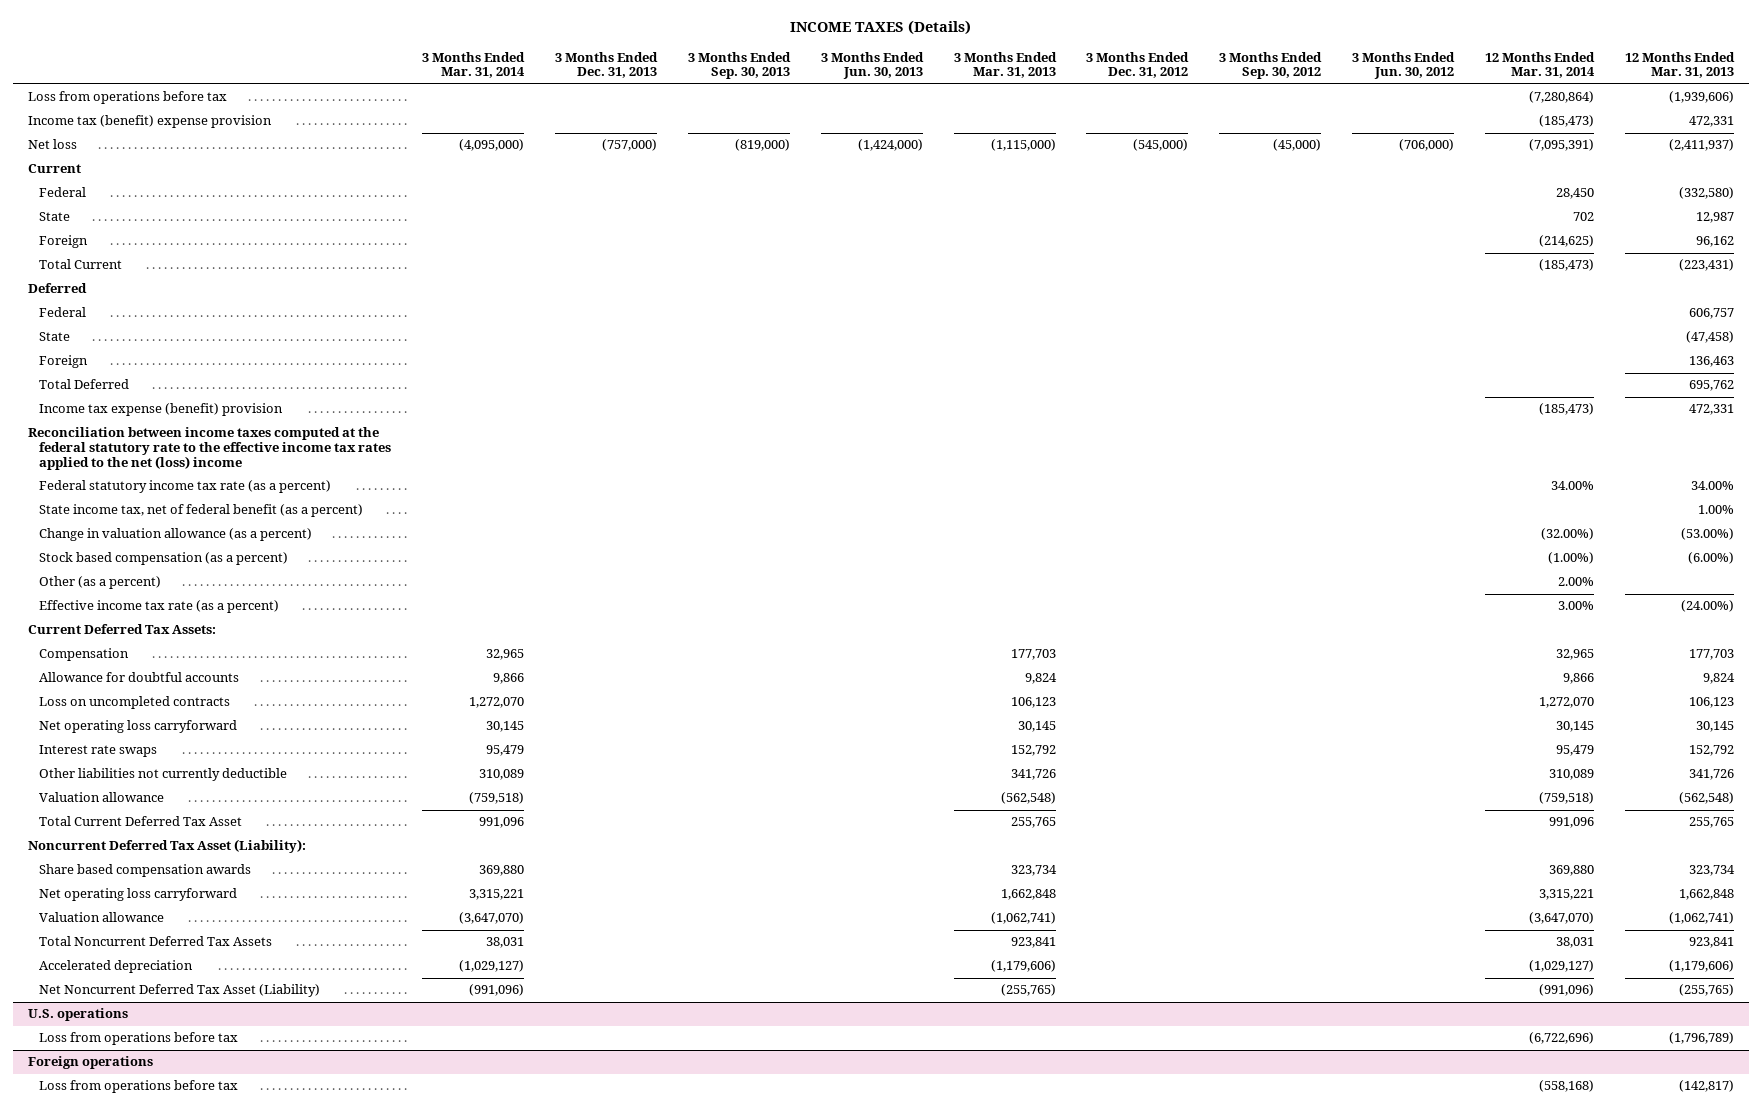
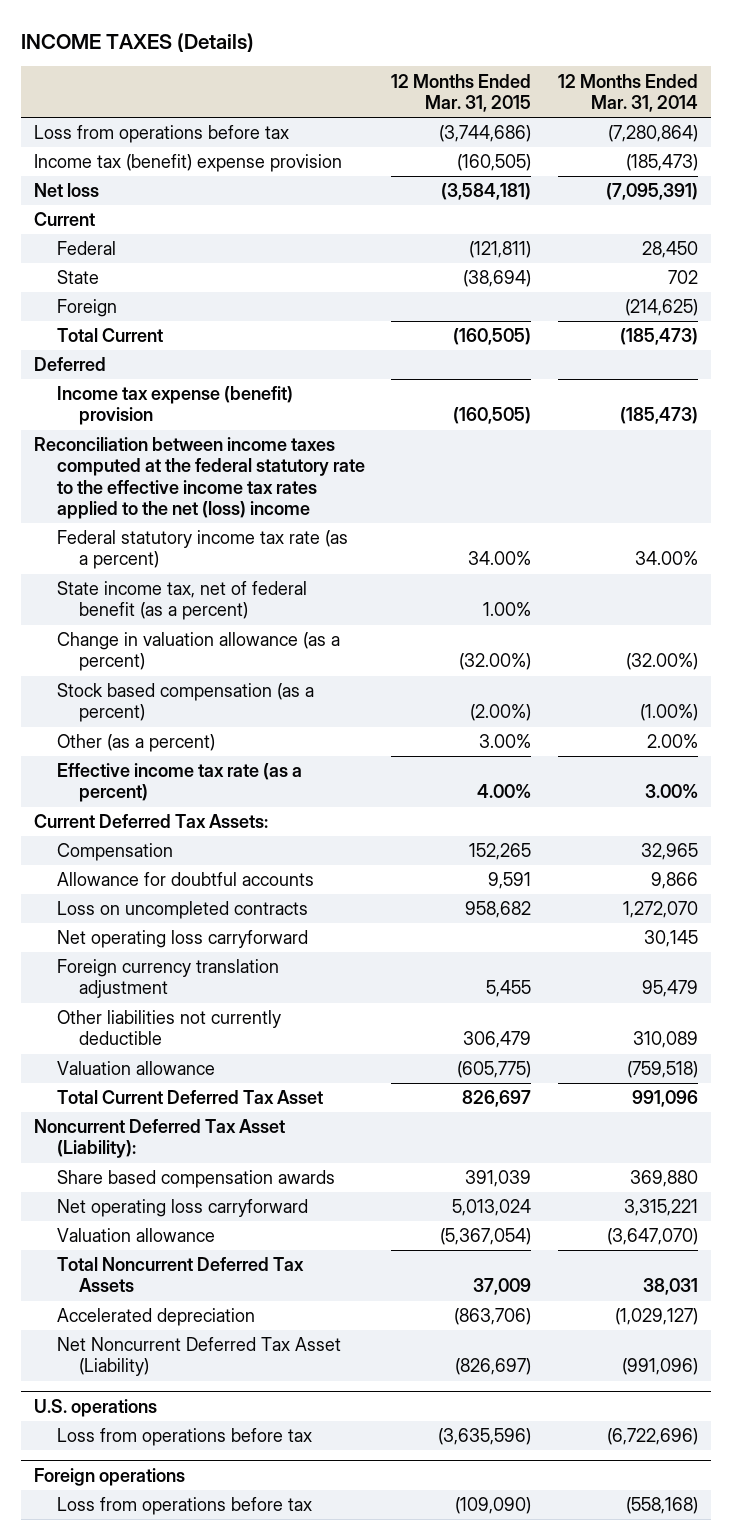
- | 3 Months Ended Mar. 31, 2014 | 3 Months Ended Dec. 31, 2013 | 3 Months Ended Sep. 30, 2013 | 3 Months Ended Jun. 30, 2013 | 3 Months Ended Mar. 31, 2013 | 3 Months Ended Dec. 31, 2012 | 3 Months Ended Sep. 30, 2012 | 3 Months Ended Jun. 30, 2012 | 12 Months Ended Mar. 31, 2014 | 12 Months Ended Mar. 31, 2013
+ | 12 Months Ended Mar. 31, 2015 | 12 Months Ended Mar. 31, 2014
- Federal | | | | | | | | | | 606,757
- State | | | | | | | | | | (47,458)
- Foreign | | | | | | | | | | 136,463
- Total Deferred | | | | | | | | | | 695,762
- Interest rate swaps | 95,479 | | | | 152,792 | | | | 95,479 | 152,792
+ Foreign currency translation adjustment | 5,455 | 95,479

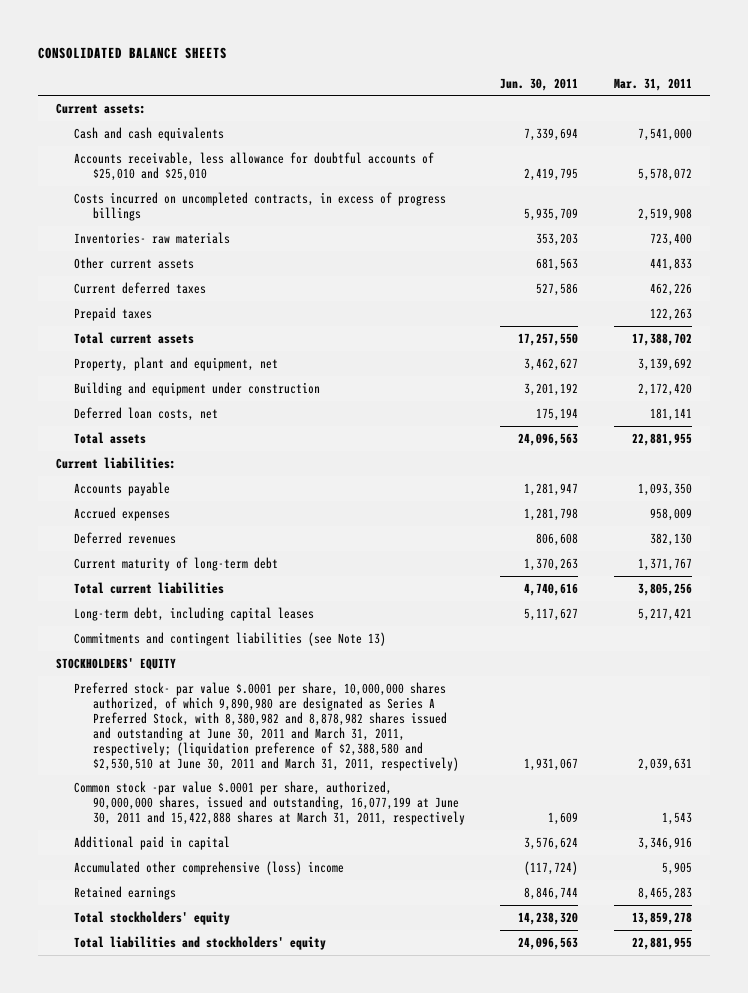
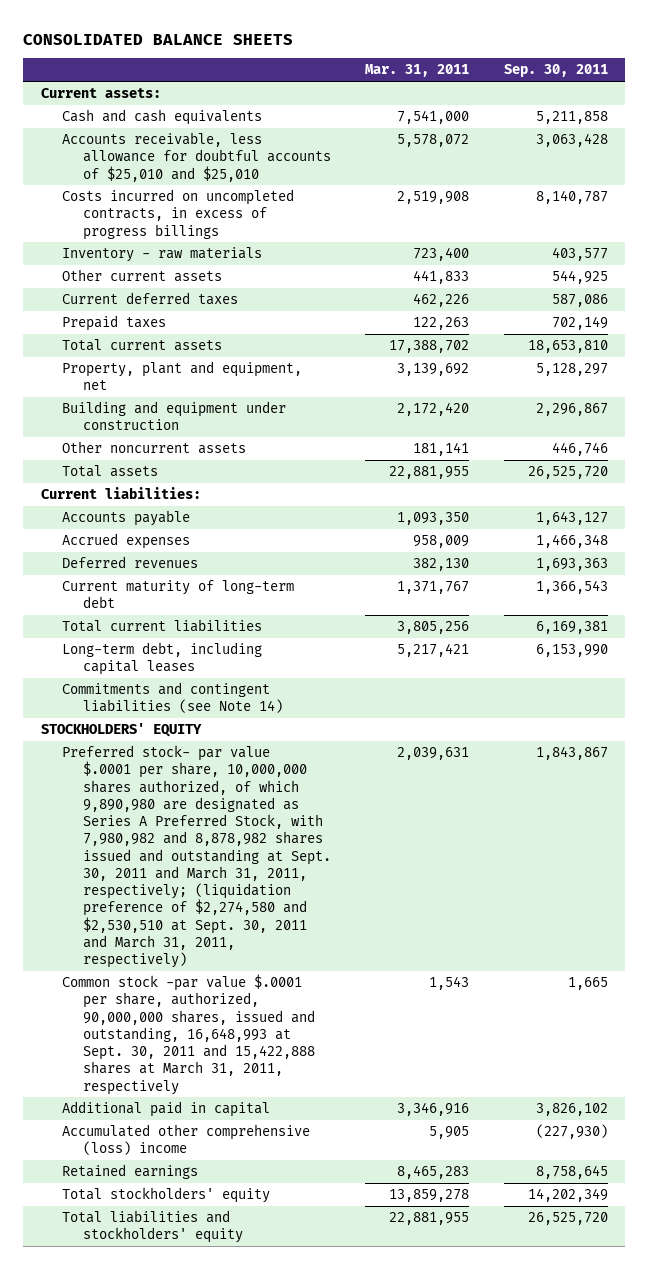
- | Jun. 30, 2011 | Mar. 31, 2011
+ | Mar. 31, 2011 | Sep. 30, 2011
- Inventories- raw materials | 353,203 | 723,400
+ Inventory - raw materials | 723,400 | 403,577
- Deferred loan costs, net | 175,194 | 181,141
+ Other noncurrent assets | 181,141 | 446,746
- Commitments and contingent liabilities (see Note 13)
+ Commitments and contingent liabilities (see Note 14)
- Preferred stock- par value $.0001 per share, 10,000,000 shares authorized, of which 9,890,980 are designated as Series A Preferred Stock, with 8,380,982 and 8,878,982 shares issued and outstanding at June 30, 2011 and March 31, 2011, respectively; (liquidation preference of $2,388,580 and $2,530,510 at June 30, 2011 and March 31, 2011, respectively) | 1,931,067 | 2,039,631
- Common stock -par value $.0001 per share, authorized, 90,000,000 shares, issued and outstanding, 16,077,199 at June 30, 2011 and 15,422,888 shares at March 31, 2011, respectively | 1,609 | 1,543
+ Preferred stock- par value $.0001 per share, 10,000,000 shares authorized, of which 9,890,980 are designated as Series A Preferred Stock, with 7,980,982 and 8,878,982 shares issued and outstanding at Sept. 30, 2011 and March 31, 2011, respectively; (liquidation preference of $2,274,580 and $2,530,510 at Sept. 30, 2011 and March 31, 2011, respectively) | 2,039,631 | 1,843,867
+ Common stock -par value $.0001 per share, authorized, 90,000,000 shares, issued and outstanding, 16,648,993 at Sept. 30, 2011 and 15,422,888 shares at March 31, 2011, respectively | 1,543 | 1,665

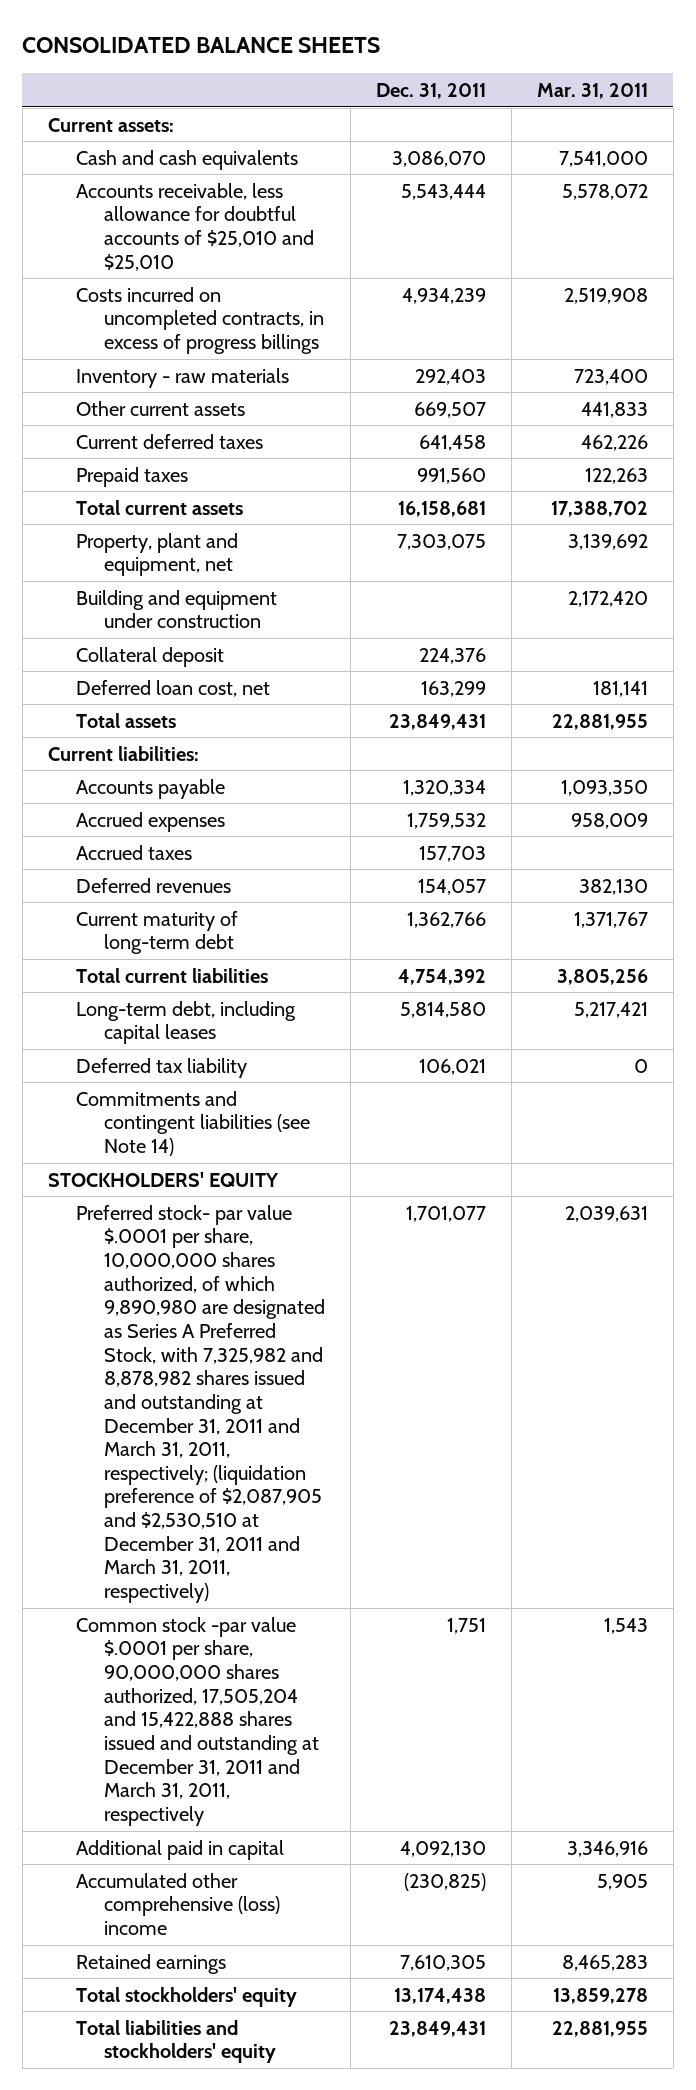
- | Mar. 31, 2011 | Sep. 30, 2011
+ | Dec. 31, 2011 | Mar. 31, 2011
- Other noncurrent assets | 181,141 | 446,746
+ Collateral deposit | 224,376 |
+ Deferred loan cost, net | 163,299 | 181,141
+ Accrued taxes | 157,703 |
+ Deferred tax liability | 106,021 | 0
- Preferred stock- par value $.0001 per share, 10,000,000 shares authorized, of which 9,890,980 are designated as Series A Preferred Stock, with 7,980,982 and 8,878,982 shares issued and outstanding at Sept. 30, 2011 and March 31, 2011, respectively; (liquidation preference of $2,274,580 and $2,530,510 at Sept. 30, 2011 and March 31, 2011, respectively) | 2,039,631 | 1,843,867
- Common stock -par value $.0001 per share, authorized, 90,000,000 shares, issued and outstanding, 16,648,993 at Sept. 30, 2011 and 15,422,888 shares at March 31, 2011, respectively | 1,543 | 1,665
+ Preferred stock- par value $.0001 per share, 10,000,000 shares authorized, of which 9,890,980 are designated as Series A Preferred Stock, with 7,325,982 and 8,878,982 shares issued and outstanding at December 31, 2011 and March 31, 2011, respectively; (liquidation preference of $2,087,905 and $2,530,510 at December 31, 2011 and March 31, 2011, respectively) | 1,701,077 | 2,039,631
+ Common stock -par value $.0001 per share, 90,000,000 shares authorized, 17,505,204 and 15,422,888 shares issued and outstanding at December 31, 2011 and March 31, 2011, respectively | 1,751 | 1,543

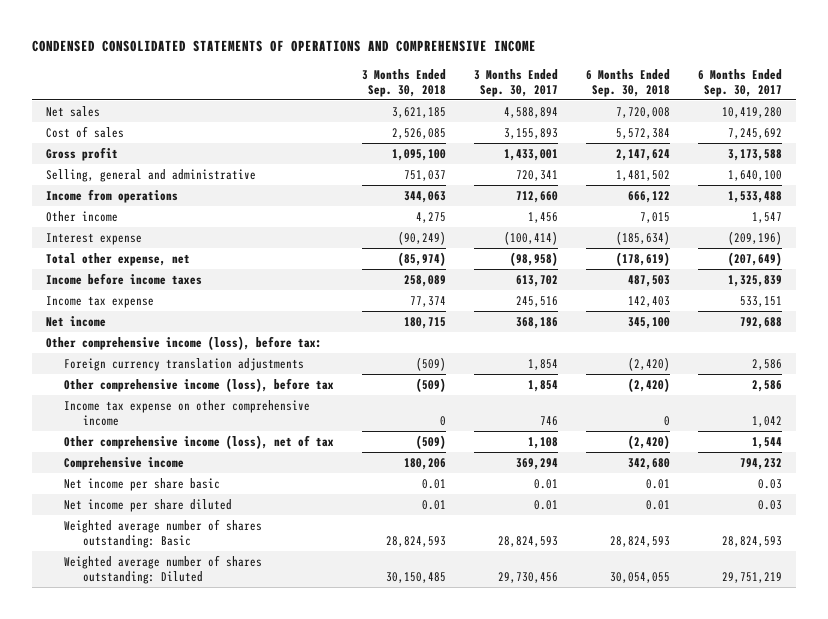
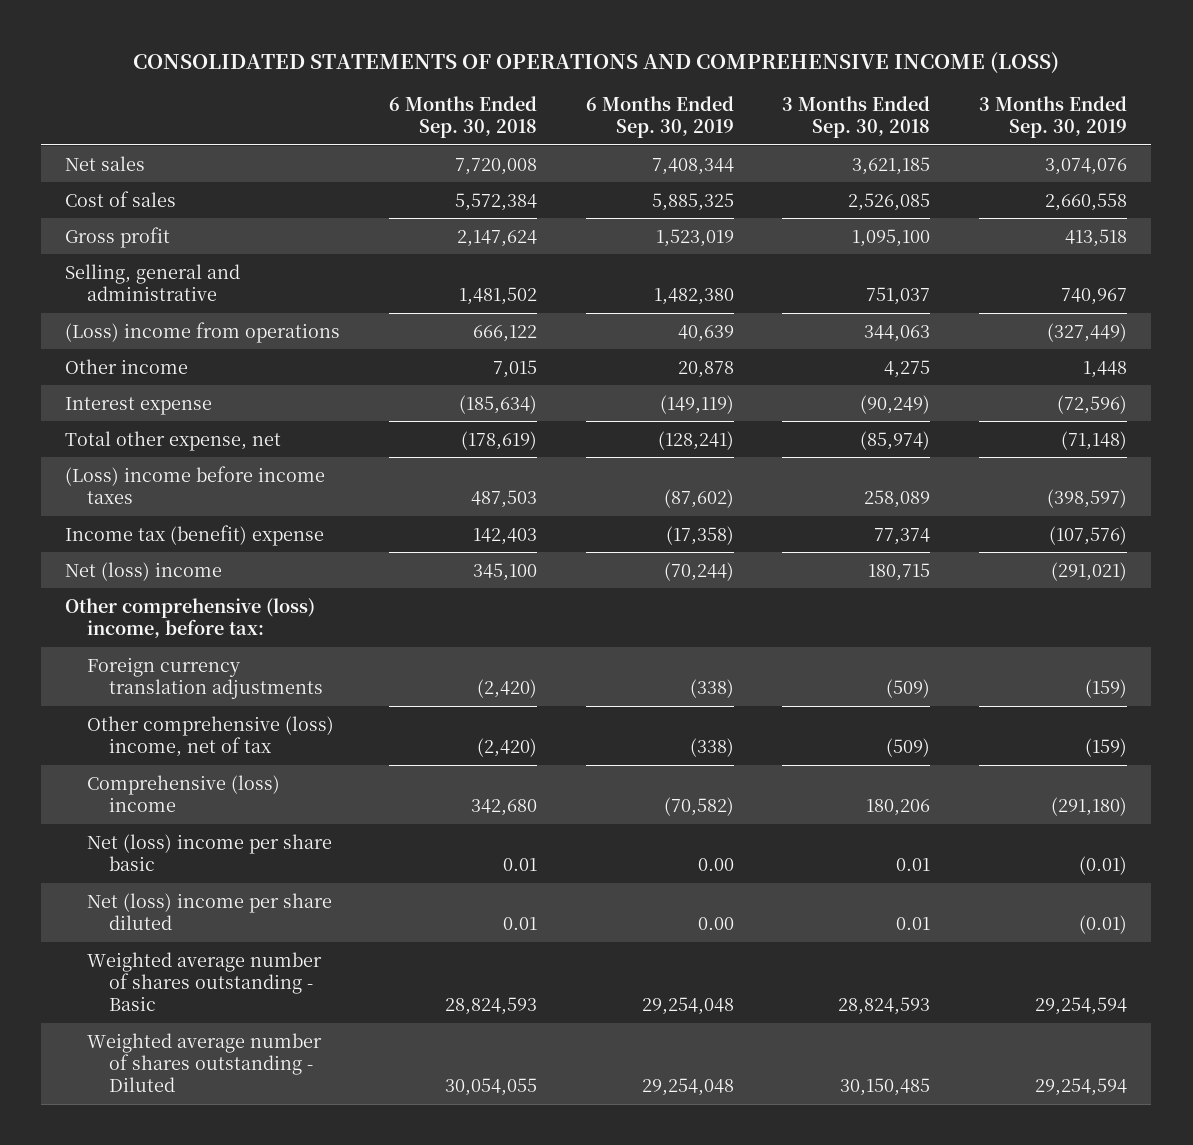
- CONDENSED CONSOLIDATED STATEMENTS OF OPERATIONS AND COMPREHENSIVE INCOME
+ CONSOLIDATED STATEMENTS OF OPERATIONS AND COMPREHENSIVE INCOME (LOSS)
- | 3 Months Ended Sep. 30, 2018 | 3 Months Ended Sep. 30, 2017 | 6 Months Ended Sep. 30, 2018 | 6 Months Ended Sep. 30, 2017
+ | 6 Months Ended Sep. 30, 2018 | 6 Months Ended Sep. 30, 2019 | 3 Months Ended Sep. 30, 2018 | 3 Months Ended Sep. 30, 2019
- Income from operations | 344,063 | 712,660 | 666,122 | 1,533,488
+ (Loss) income from operations | 666,122 | 40,639 | 344,063 | (327,449)
- Income before income taxes | 258,089 | 613,702 | 487,503 | 1,325,839
- Income tax expense | 77,374 | 245,516 | 142,403 | 533,151
- Net income | 180,715 | 368,186 | 345,100 | 792,688
- Other comprehensive income (loss), before tax:
+ (Loss) income before income taxes | 487,503 | (87,602) | 258,089 | (398,597)
+ Income tax (benefit) expense | 142,403 | (17,358) | 77,374 | (107,576)
+ Net (loss) income | 345,100 | (70,244) | 180,715 | (291,021)
+ Other comprehensive (loss) income, before tax:
- Other comprehensive income (loss), before tax | (509) | 1,854 | (2,420) | 2,586
- Income tax expense on other comprehensive income | 0 | 746 | 0 | 1,042
- Other comprehensive income (loss), net of tax | (509) | 1,108 | (2,420) | 1,544
- Comprehensive income | 180,206 | 369,294 | 342,680 | 794,232
- Net income per share basic | 0.01 | 0.01 | 0.01 | 0.03
- Net income per share diluted | 0.01 | 0.01 | 0.01 | 0.03
- Weighted average number of shares outstanding: Basic | 28,824,593 | 28,824,593 | 28,824,593 | 28,824,593
- Weighted average number of shares outstanding: Diluted | 30,150,485 | 29,730,456 | 30,054,055 | 29,751,219
+ Other comprehensive (loss) income, net of tax | (2,420) | (338) | (509) | (159)
+ Comprehensive (loss) income | 342,680 | (70,582) | 180,206 | (291,180)
+ Net (loss) income per share basic | 0.01 | 0.00 | 0.01 | (0.01)
+ Net (loss) income per share diluted | 0.01 | 0.00 | 0.01 | (0.01)
+ Weighted average number of shares outstanding - Basic | 28,824,593 | 29,254,048 | 28,824,593 | 29,254,594
+ Weighted average number of shares outstanding - Diluted | 30,054,055 | 29,254,048 | 30,150,485 | 29,254,594

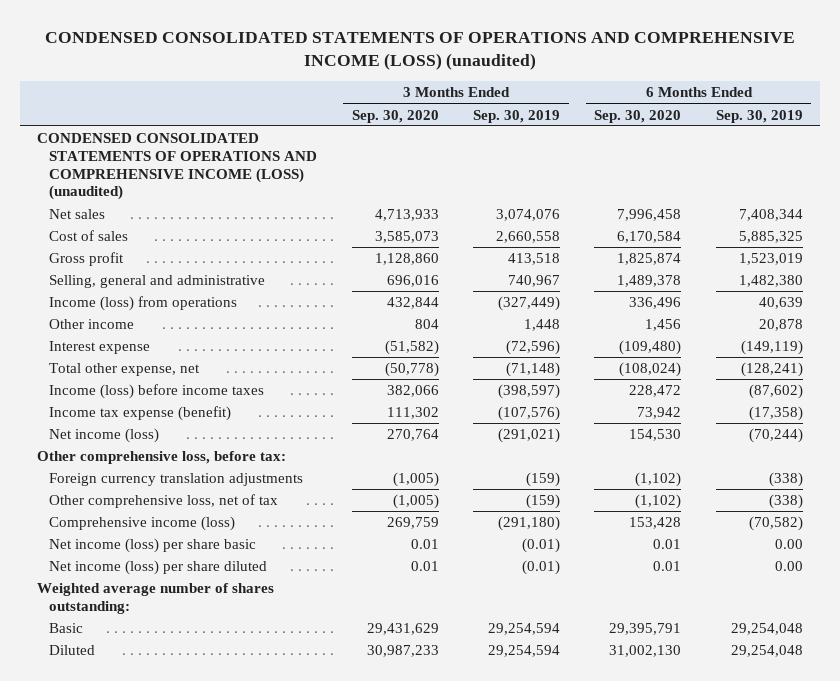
- CONSOLIDATED STATEMENTS OF OPERATIONS AND COMPREHENSIVE INCOME (LOSS)
+ CONDENSED CONSOLIDATED STATEMENTS OF OPERATIONS AND COMPREHENSIVE INCOME (LOSS) (unaudited)
- | 6 Months Ended Sep. 30, 2018 | 6 Months Ended Sep. 30, 2019 | 3 Months Ended Sep. 30, 2018 | 3 Months Ended Sep. 30, 2019
+ | 3 Months Ended Sep. 30, 2020 | 3 Months Ended Sep. 30, 2019 | 6 Months Ended Sep. 30, 2020 | 6 Months Ended Sep. 30, 2019
+ CONDENSED CONSOLIDATED STATEMENTS OF OPERATIONS AND COMPREHENSIVE INCOME (LOSS) (unaudited)
- (Loss) income from operations | 666,122 | 40,639 | 344,063 | (327,449)
+ Income (loss) from operations | 432,844 | (327,449) | 336,496 | 40,639
- (Loss) income before income taxes | 487,503 | (87,602) | 258,089 | (398,597)
- Income tax (benefit) expense | 142,403 | (17,358) | 77,374 | (107,576)
- Net (loss) income | 345,100 | (70,244) | 180,715 | (291,021)
- Other comprehensive (loss) income, before tax:
+ Income (loss) before income taxes | 382,066 | (398,597) | 228,472 | (87,602)
+ Income tax expense (benefit) | 111,302 | (107,576) | 73,942 | (17,358)
+ Net income (loss) | 270,764 | (291,021) | 154,530 | (70,244)
+ Other comprehensive loss, before tax:
- Other comprehensive (loss) income, net of tax | (2,420) | (338) | (509) | (159)
- Comprehensive (loss) income | 342,680 | (70,582) | 180,206 | (291,180)
- Net (loss) income per share basic | 0.01 | 0.00 | 0.01 | (0.01)
- Net (loss) income per share diluted | 0.01 | 0.00 | 0.01 | (0.01)
- Weighted average number of shares outstanding - Basic | 28,824,593 | 29,254,048 | 28,824,593 | 29,254,594
- Weighted average number of shares outstanding - Diluted | 30,054,055 | 29,254,048 | 30,150,485 | 29,254,594
+ Other comprehensive loss, net of tax | (1,005) | (159) | (1,102) | (338)
+ Comprehensive income (loss) | 269,759 | (291,180) | 153,428 | (70,582)
+ Net income (loss) per share basic | 0.01 | (0.01) | 0.01 | 0.00
+ Net income (loss) per share diluted | 0.01 | (0.01) | 0.01 | 0.00
+ Weighted average number of shares outstanding:
+ Basic | 29,431,629 | 29,254,594 | 29,395,791 | 29,254,048
+ Diluted | 30,987,233 | 29,254,594 | 31,002,130 | 29,254,048

